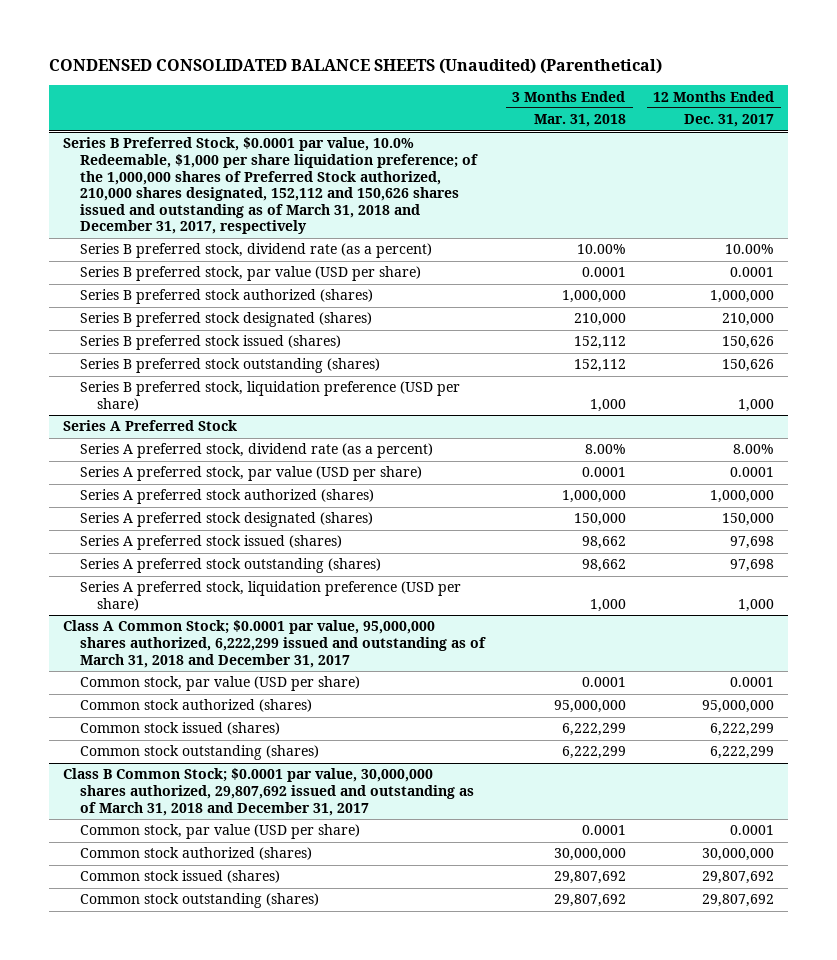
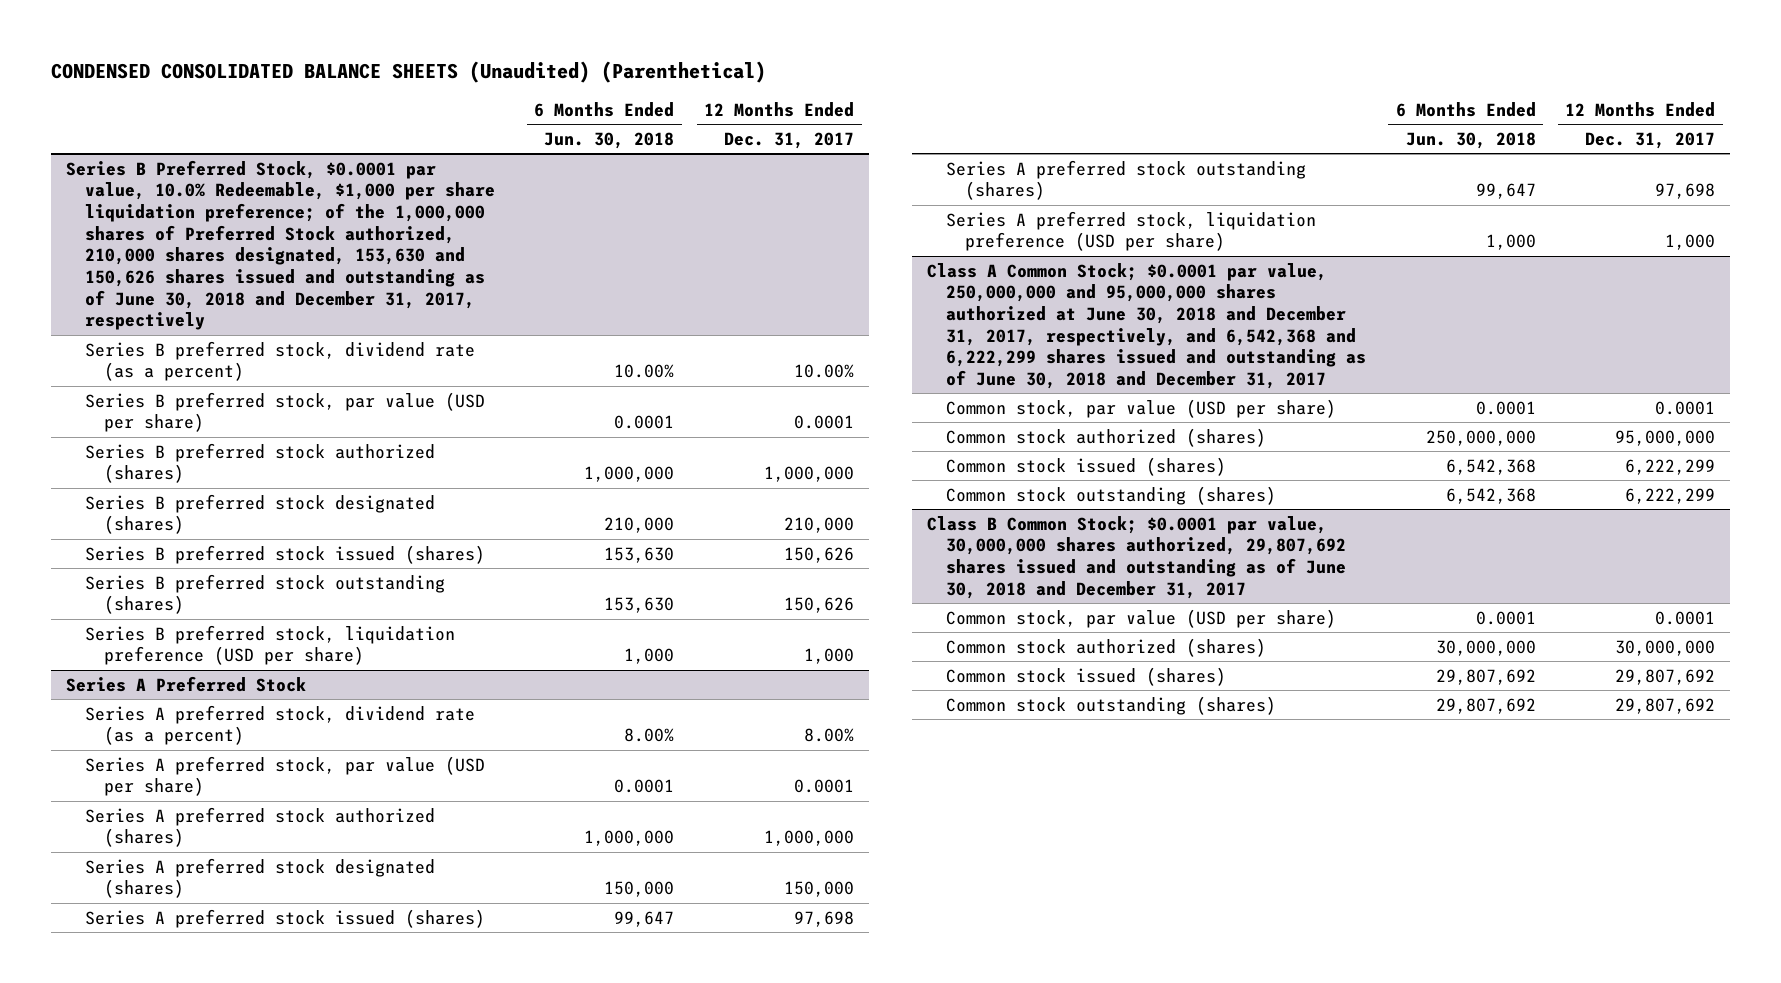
- | 3 Months Ended Mar. 31, 2018 | 12 Months Ended Dec. 31, 2017
+ | 6 Months Ended Jun. 30, 2018 | 12 Months Ended Dec. 31, 2017
- Series B Preferred Stock, $0.0001 par value, 10.0% Redeemable, $1,000 per share liquidation preference; of the 1,000,000 shares of Preferred Stock authorized, 210,000 shares designated, 152,112 and 150,626 shares issued and outstanding as of March 31, 2018 and December 31, 2017, respectively
+ Series B Preferred Stock, $0.0001 par value, 10.0% Redeemable, $1,000 per share liquidation preference; of the 1,000,000 shares of Preferred Stock authorized, 210,000 shares designated, 153,630 and 150,626 shares issued and outstanding as of June 30, 2018 and December 31, 2017, respectively
- Class A Common Stock; $0.0001 par value, 95,000,000 shares authorized, 6,222,299 issued and outstanding as of March 31, 2018 and December 31, 2017
+ Class A Common Stock; $0.0001 par value, 250,000,000 and 95,000,000 shares authorized at June 30, 2018 and December 31, 2017, respectively, and 6,542,368 and 6,222,299 shares issued and outstanding as of June 30, 2018 and December 31, 2017
- Class B Common Stock; $0.0001 par value, 30,000,000 shares authorized, 29,807,692 issued and outstanding as of March 31, 2018 and December 31, 2017
+ Class B Common Stock; $0.0001 par value, 30,000,000 shares authorized, 29,807,692 shares issued and outstanding as of June 30, 2018 and December 31, 2017

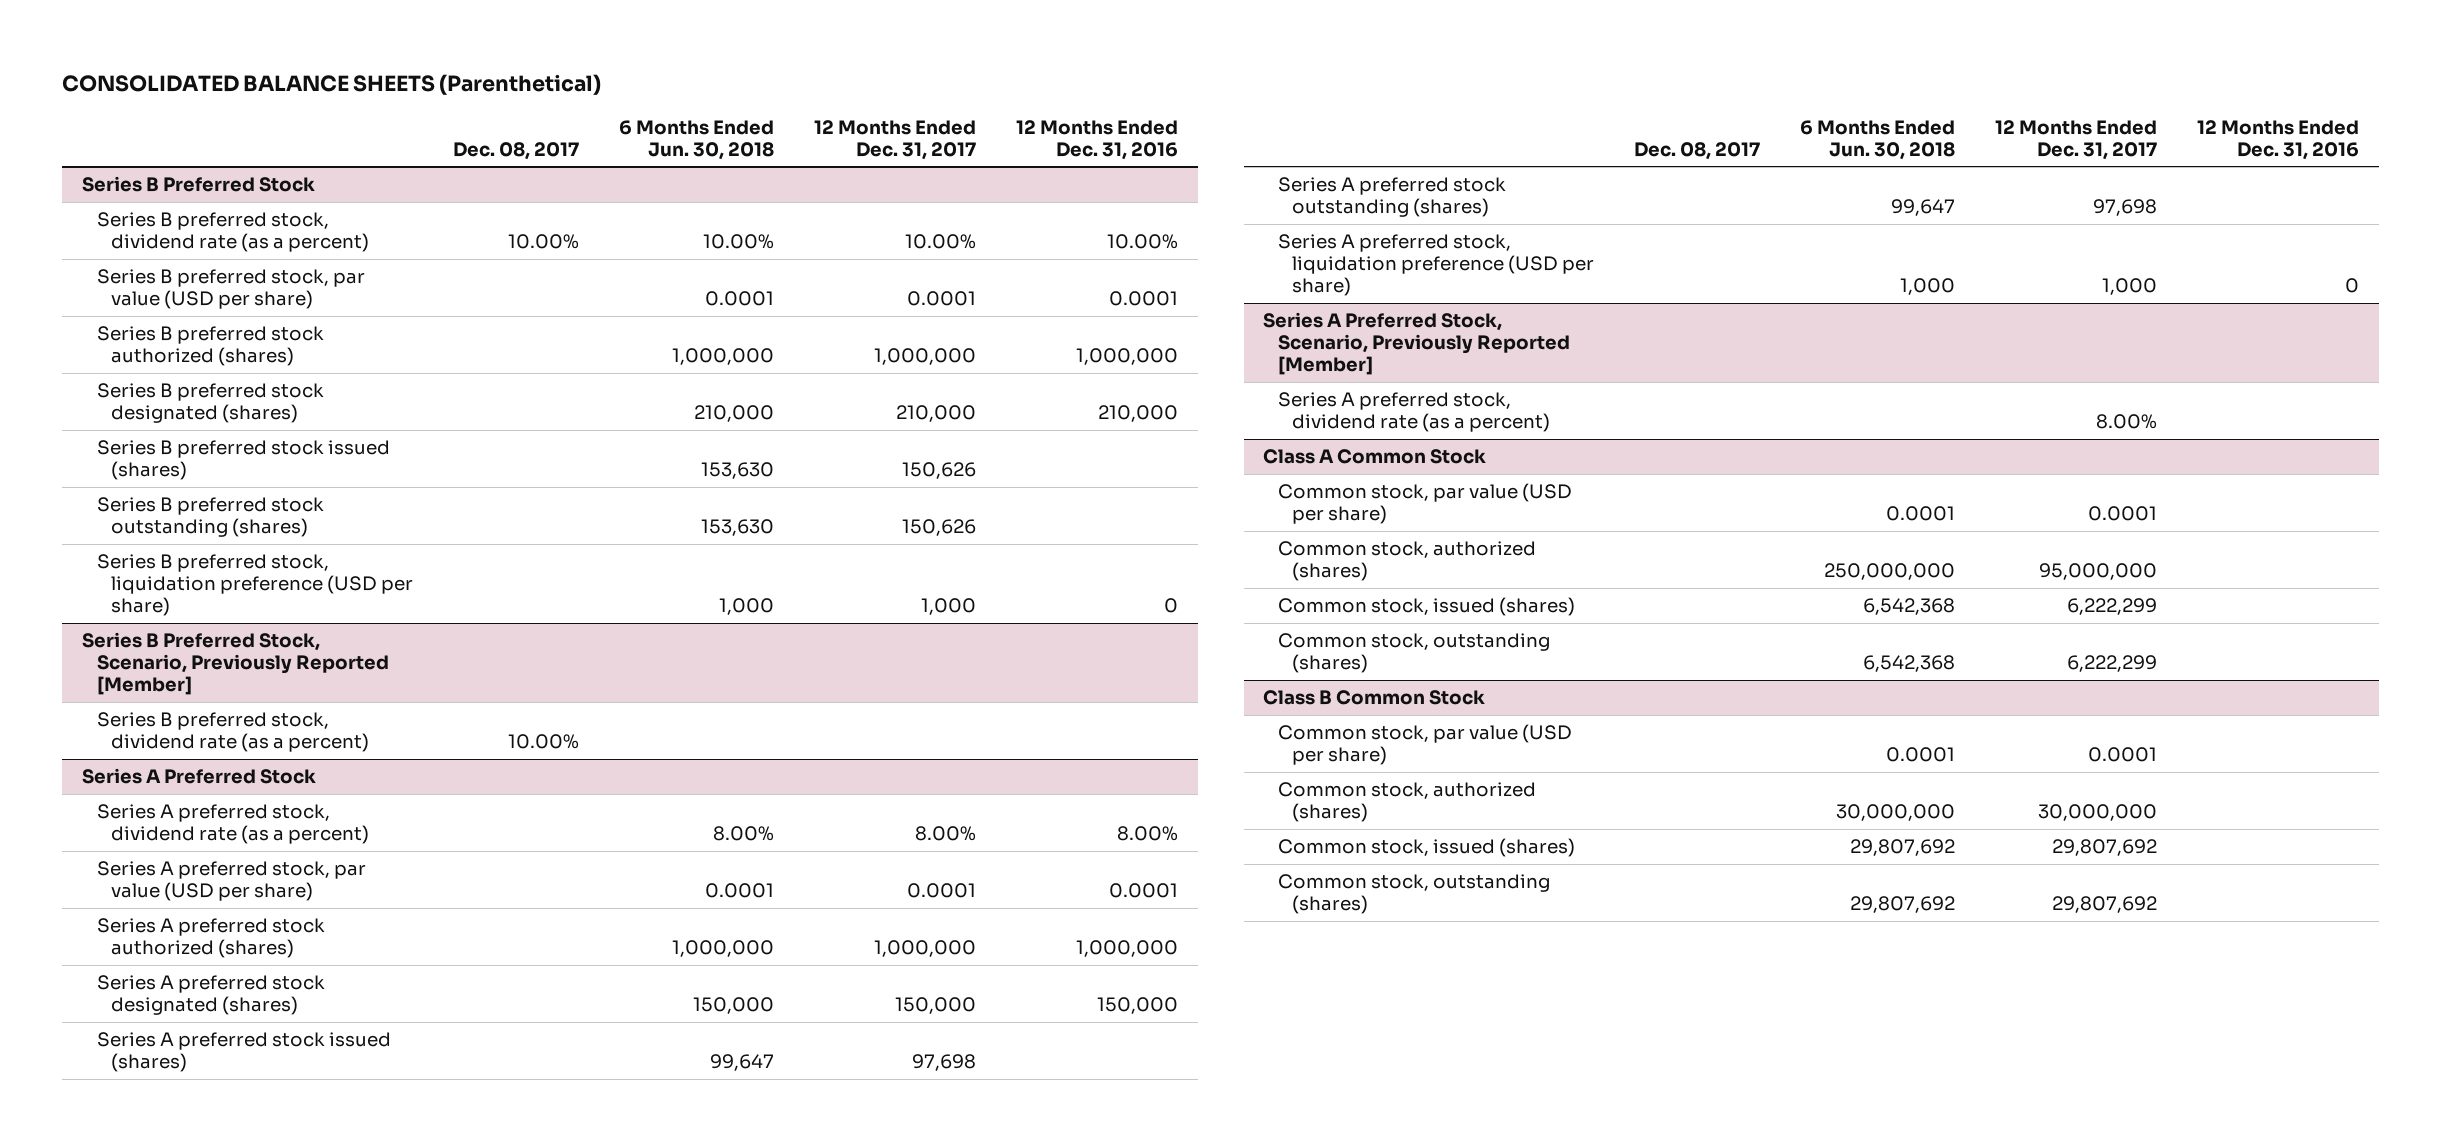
- CONDENSED CONSOLIDATED BALANCE SHEETS (Unaudited) (Parenthetical)
+ CONSOLIDATED BALANCE SHEETS (Parenthetical)
- | 6 Months Ended Jun. 30, 2018 | 12 Months Ended Dec. 31, 2017
+ | Dec. 08, 2017 | 6 Months Ended Jun. 30, 2018 | 12 Months Ended Dec. 31, 2017 | 12 Months Ended Dec. 31, 2016
- Series B Preferred Stock, $0.0001 par value, 10.0% Redeemable, $1,000 per share liquidation preference; of the 1,000,000 shares of Preferred Stock authorized, 210,000 shares designated, 153,630 and 150,626 shares issued and outstanding as of June 30, 2018 and December 31, 2017, respectively
+ Series B Preferred Stock
+ Series B Preferred Stock, Scenario, Previously Reported [Member]
+ Series B preferred stock, dividend rate (as a percent) | 10.00% | | |
- Class A Common Stock; $0.0001 par value, 250,000,000 and 95,000,000 shares authorized at June 30, 2018 and December 31, 2017, respectively, and 6,542,368 and 6,222,299 shares issued and outstanding as of June 30, 2018 and December 31, 2017
+ Series A Preferred Stock, Scenario, Previously Reported [Member]
+ Series A preferred stock, dividend rate (as a percent) | | | 8.00% |
+ Class A Common Stock
- Common stock authorized (shares) | 250,000,000 | 95,000,000
- Common stock issued (shares) | 6,542,368 | 6,222,299
- Common stock outstanding (shares) | 6,542,368 | 6,222,299
- Class B Common Stock; $0.0001 par value, 30,000,000 shares authorized, 29,807,692 shares issued and outstanding as of June 30, 2018 and December 31, 2017
+ Common stock, authorized (shares) | | 250,000,000 | 95,000,000 |
+ Common stock, issued (shares) | | 6,542,368 | 6,222,299 |
+ Common stock, outstanding (shares) | | 6,542,368 | 6,222,299 |
+ Class B Common Stock
- Common stock authorized (shares) | 30,000,000 | 30,000,000
- Common stock issued (shares) | 29,807,692 | 29,807,692
- Common stock outstanding (shares) | 29,807,692 | 29,807,692
+ Common stock, authorized (shares) | | 30,000,000 | 30,000,000 |
+ Common stock, issued (shares) | | 29,807,692 | 29,807,692 |
+ Common stock, outstanding (shares) | | 29,807,692 | 29,807,692 |

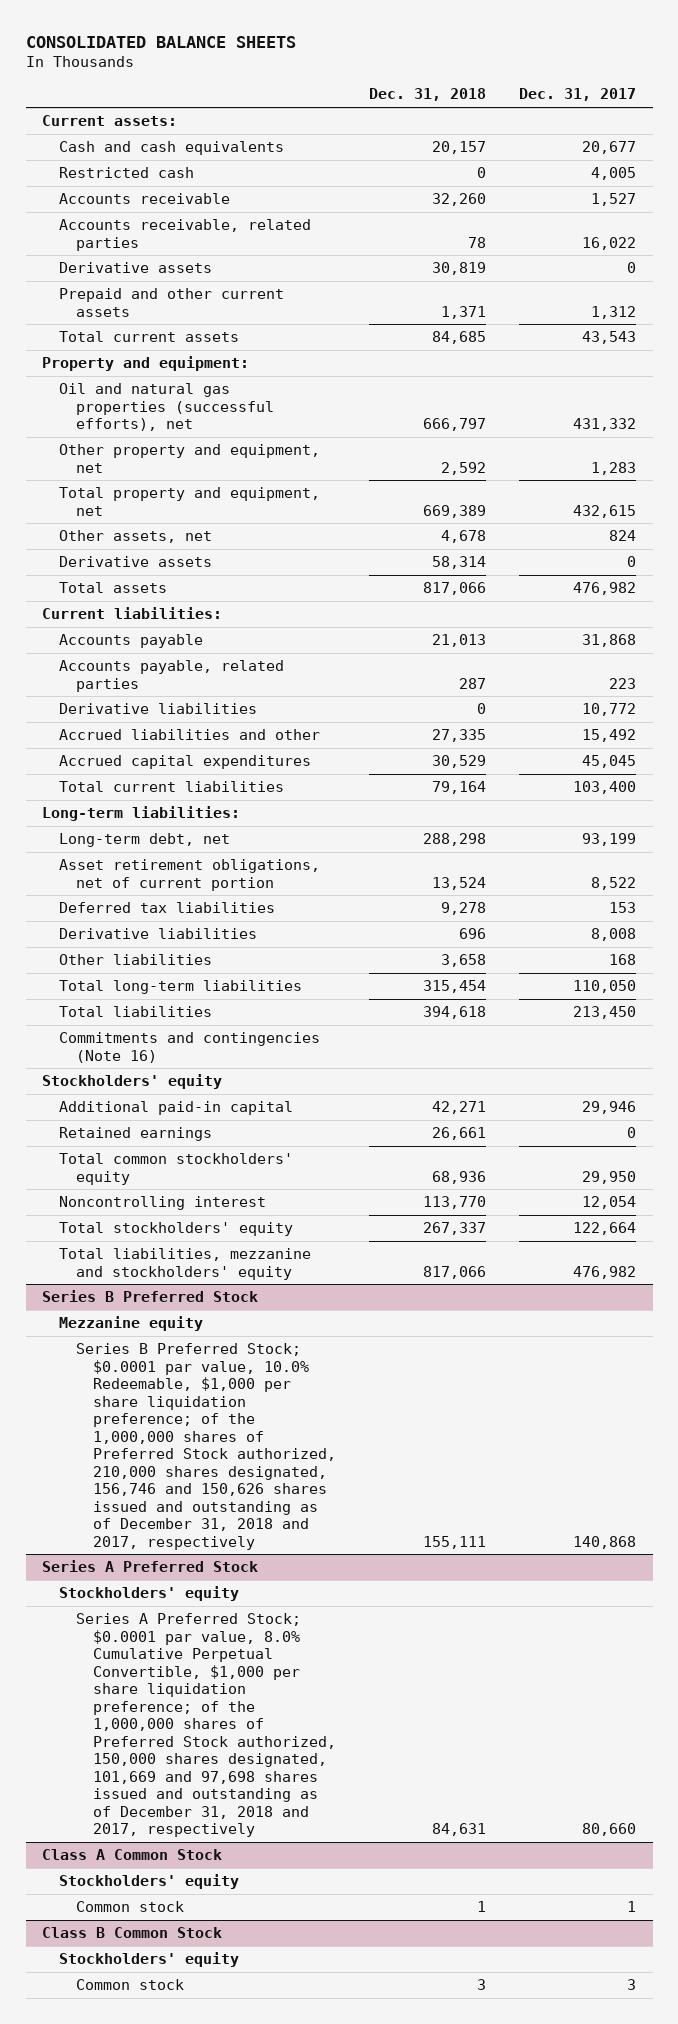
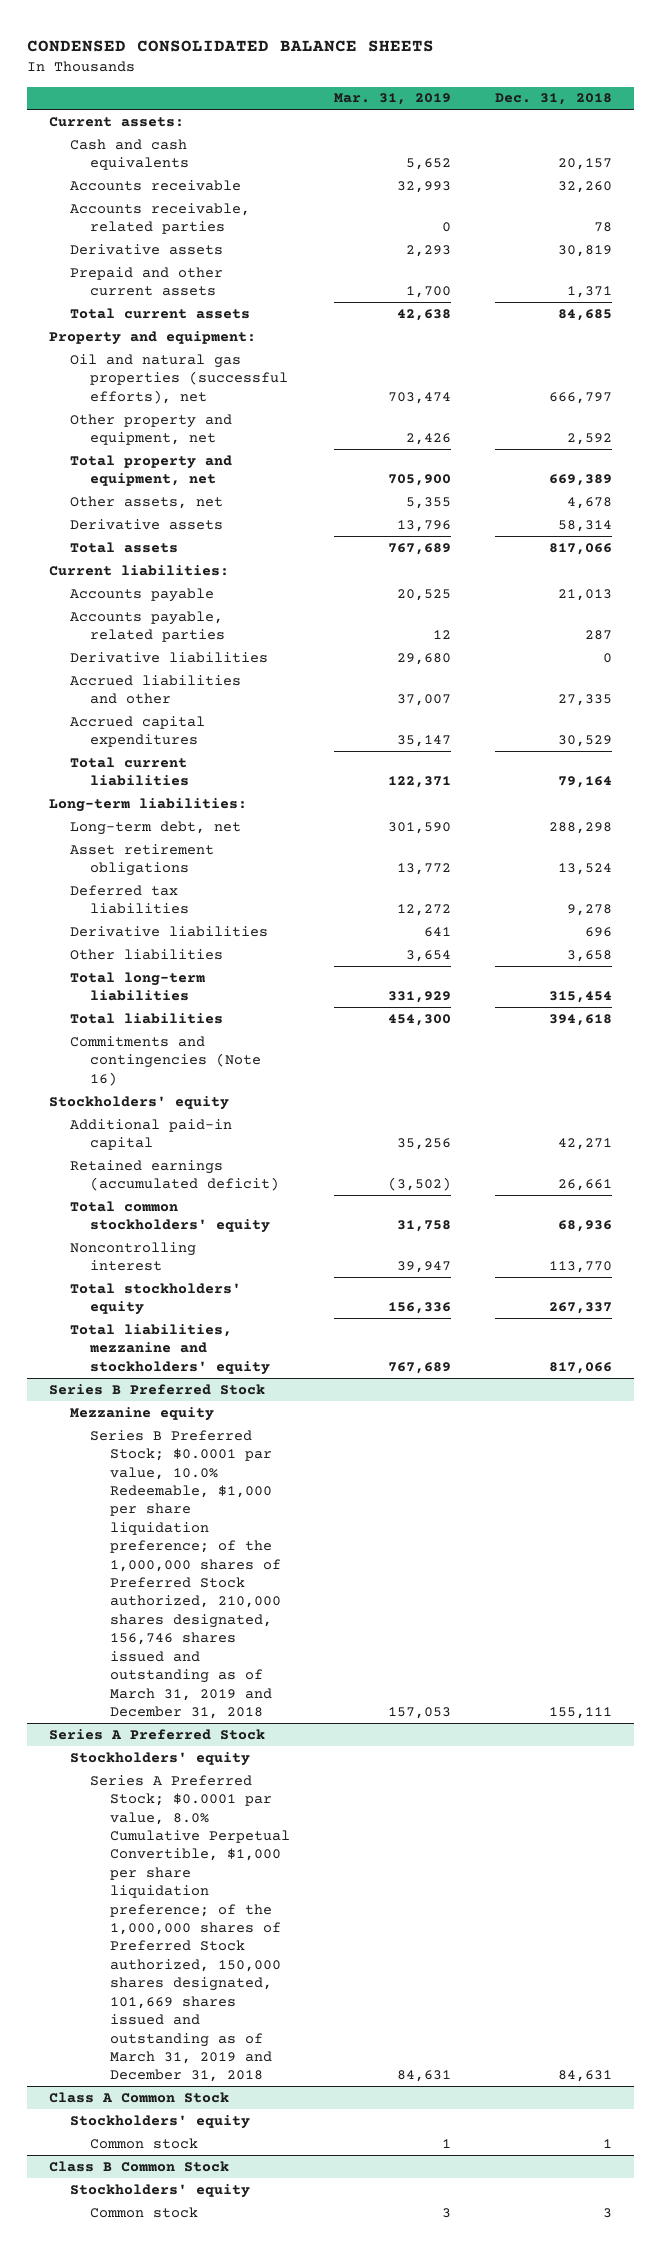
- CONSOLIDATED BALANCE SHEETS
+ CONDENSED CONSOLIDATED BALANCE SHEETS
- | Dec. 31, 2018 | Dec. 31, 2017
+ | Mar. 31, 2019 | Dec. 31, 2018
- Restricted cash | 0 | 4,005
- Asset retirement obligations, net of current portion | 13,524 | 8,522
+ Asset retirement obligations | 13,772 | 13,524
- Retained earnings | 26,661 | 0
+ Retained earnings (accumulated deficit) | (3,502) | 26,661
@ Series B Preferred Stock
- Series B Preferred Stock; $0.0001 par value, 10.0% Redeemable, $1,000 per share liquidation preference; of the 1,000,000 shares of Preferred Stock authorized, 210,000 shares designated, 156,746 and 150,626 shares issued and outstanding as of December 31, 2018 and 2017, respectively | 155,111 | 140,868
+ Series B Preferred Stock; $0.0001 par value, 10.0% Redeemable, $1,000 per share liquidation preference; of the 1,000,000 shares of Preferred Stock authorized, 210,000 shares designated, 156,746 shares issued and outstanding as of March 31, 2019 and December 31, 2018 | 157,053 | 155,111
@ Series A Preferred Stock
- Series A Preferred Stock; $0.0001 par value, 8.0% Cumulative Perpetual Convertible, $1,000 per share liquidation preference; of the 1,000,000 shares of Preferred Stock authorized, 150,000 shares designated, 101,669 and 97,698 shares issued and outstanding as of December 31, 2018 and 2017, respectively | 84,631 | 80,660
+ Series A Preferred Stock; $0.0001 par value, 8.0% Cumulative Perpetual Convertible, $1,000 per share liquidation preference; of the 1,000,000 shares of Preferred Stock authorized, 150,000 shares designated, 101,669 shares issued and outstanding as of March 31, 2019 and December 31, 2018 | 84,631 | 84,631

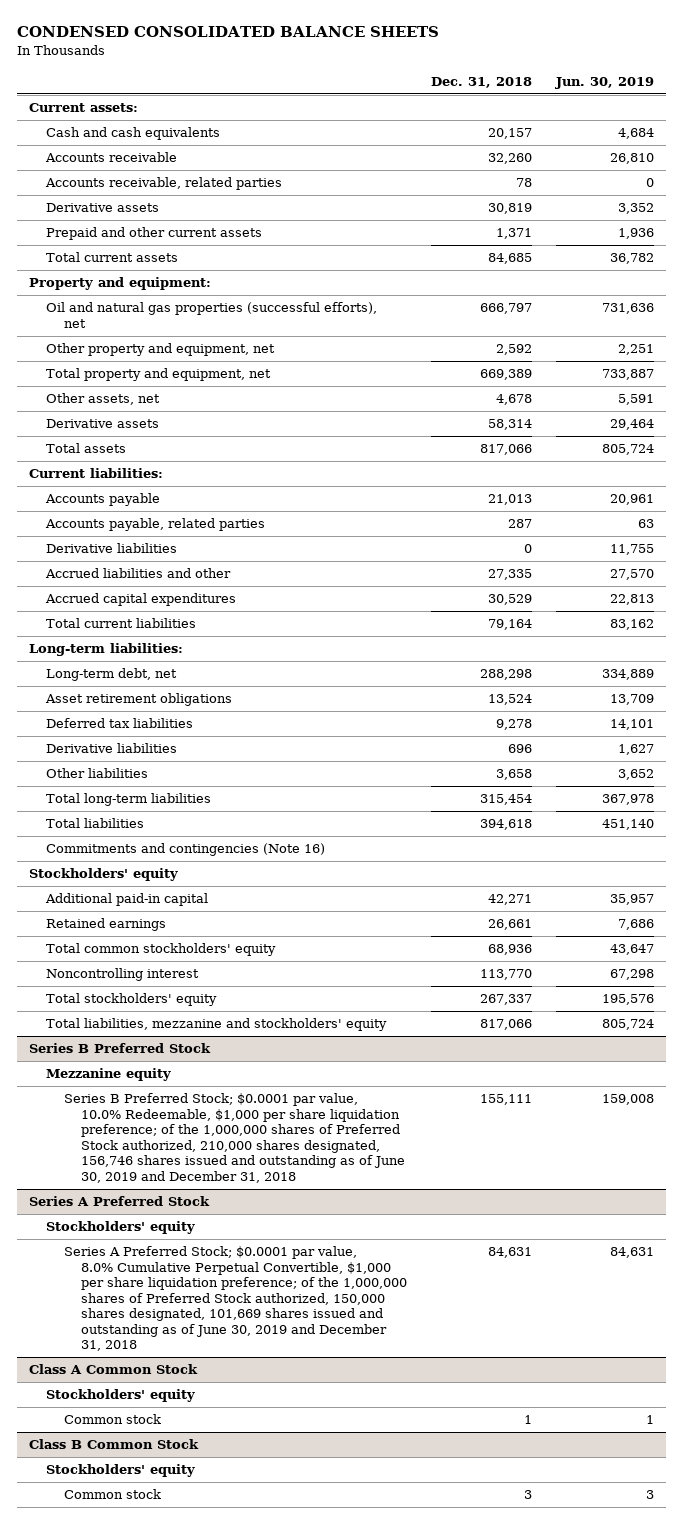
- | Mar. 31, 2019 | Dec. 31, 2018
+ | Dec. 31, 2018 | Jun. 30, 2019
- Retained earnings (accumulated deficit) | (3,502) | 26,661
+ Retained earnings | 26,661 | 7,686
@ Series B Preferred Stock
- Series B Preferred Stock; $0.0001 par value, 10.0% Redeemable, $1,000 per share liquidation preference; of the 1,000,000 shares of Preferred Stock authorized, 210,000 shares designated, 156,746 shares issued and outstanding as of March 31, 2019 and December 31, 2018 | 157,053 | 155,111
+ Series B Preferred Stock; $0.0001 par value, 10.0% Redeemable, $1,000 per share liquidation preference; of the 1,000,000 shares of Preferred Stock authorized, 210,000 shares designated, 156,746 shares issued and outstanding as of June 30, 2019 and December 31, 2018 | 155,111 | 159,008
@ Series A Preferred Stock
- Series A Preferred Stock; $0.0001 par value, 8.0% Cumulative Perpetual Convertible, $1,000 per share liquidation preference; of the 1,000,000 shares of Preferred Stock authorized, 150,000 shares designated, 101,669 shares issued and outstanding as of March 31, 2019 and December 31, 2018 | 84,631 | 84,631
+ Series A Preferred Stock; $0.0001 par value, 8.0% Cumulative Perpetual Convertible, $1,000 per share liquidation preference; of the 1,000,000 shares of Preferred Stock authorized, 150,000 shares designated, 101,669 shares issued and outstanding as of June 30, 2019 and December 31, 2018 | 84,631 | 84,631

